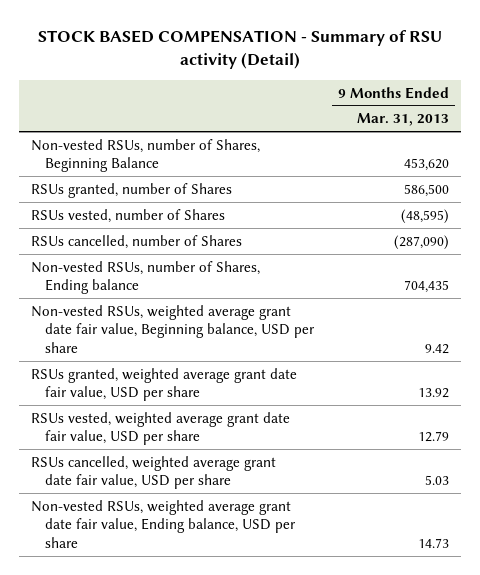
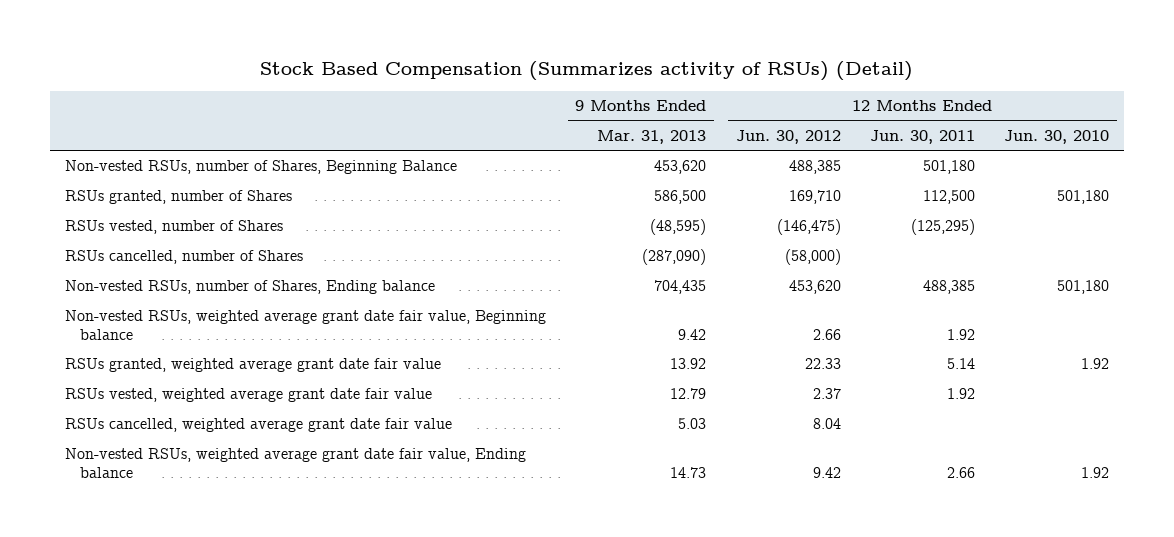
- STOCK BASED COMPENSATION - Summary of RSU activity (Detail)
+ Stock Based Compensation (Summarizes activity of RSUs) (Detail)
- | 9 Months Ended Mar. 31, 2013
+ | 9 Months Ended Mar. 31, 2013 | 12 Months Ended Jun. 30, 2012 | 12 Months Ended Jun. 30, 2011 | 12 Months Ended Jun. 30, 2010
- Non-vested RSUs, weighted average grant date fair value, Beginning balance, USD per share | 9.42
- RSUs granted, weighted average grant date fair value, USD per share | 13.92
- RSUs vested, weighted average grant date fair value, USD per share | 12.79
- RSUs cancelled, weighted average grant date fair value, USD per share | 5.03
- Non-vested RSUs, weighted average grant date fair value, Ending balance, USD per share | 14.73
+ Non-vested RSUs, weighted average grant date fair value, Beginning balance | 9.42 | 2.66 | 1.92 |
+ RSUs granted, weighted average grant date fair value | 13.92 | 22.33 | 5.14 | 1.92
+ RSUs vested, weighted average grant date fair value | 12.79 | 2.37 | 1.92 |
+ RSUs cancelled, weighted average grant date fair value | 5.03 | 8.04 | |
+ Non-vested RSUs, weighted average grant date fair value, Ending balance | 14.73 | 9.42 | 2.66 | 1.92

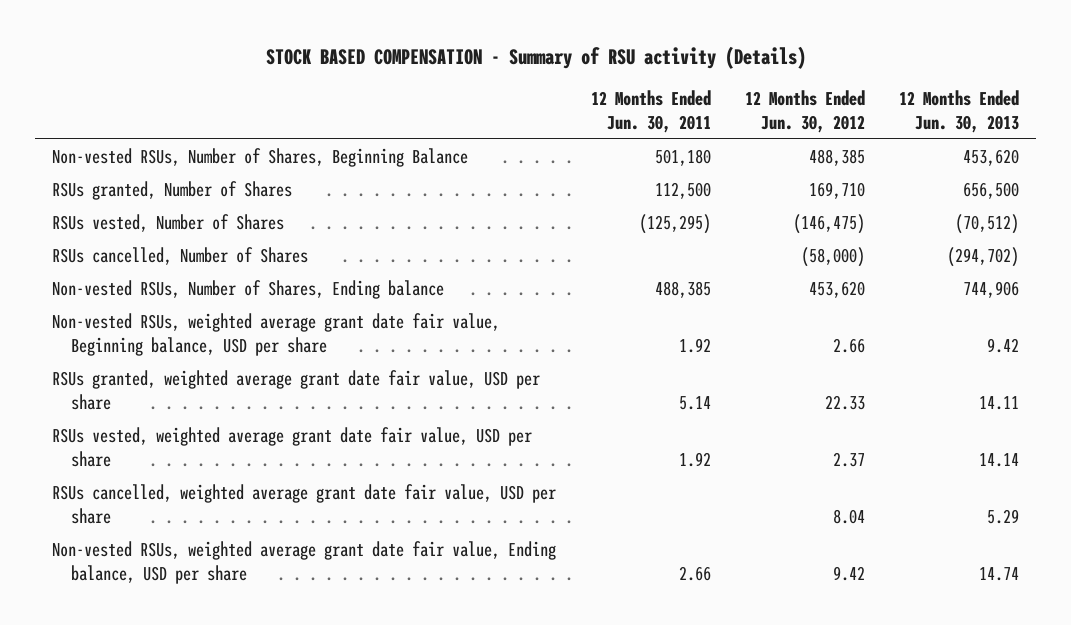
- Stock Based Compensation (Summarizes activity of RSUs) (Detail)
+ STOCK BASED COMPENSATION - Summary of RSU activity (Details)
- | 9 Months Ended Mar. 31, 2013 | 12 Months Ended Jun. 30, 2012 | 12 Months Ended Jun. 30, 2011 | 12 Months Ended Jun. 30, 2010
+ | 12 Months Ended Jun. 30, 2011 | 12 Months Ended Jun. 30, 2012 | 12 Months Ended Jun. 30, 2013
- Non-vested RSUs, number of Shares, Beginning Balance | 453,620 | 488,385 | 501,180 |
- RSUs granted, number of Shares | 586,500 | 169,710 | 112,500 | 501,180
- RSUs vested, number of Shares | (48,595) | (146,475) | (125,295) |
- RSUs cancelled, number of Shares | (287,090) | (58,000) | |
- Non-vested RSUs, number of Shares, Ending balance | 704,435 | 453,620 | 488,385 | 501,180
- Non-vested RSUs, weighted average grant date fair value, Beginning balance | 9.42 | 2.66 | 1.92 |
- RSUs granted, weighted average grant date fair value | 13.92 | 22.33 | 5.14 | 1.92
- RSUs vested, weighted average grant date fair value | 12.79 | 2.37 | 1.92 |
- RSUs cancelled, weighted average grant date fair value | 5.03 | 8.04 | |
- Non-vested RSUs, weighted average grant date fair value, Ending balance | 14.73 | 9.42 | 2.66 | 1.92
+ Non-vested RSUs, Number of Shares, Beginning Balance | 501,180 | 488,385 | 453,620
+ RSUs granted, Number of Shares | 112,500 | 169,710 | 656,500
+ RSUs vested, Number of Shares | (125,295) | (146,475) | (70,512)
+ RSUs cancelled, Number of Shares | | (58,000) | (294,702)
+ Non-vested RSUs, Number of Shares, Ending balance | 488,385 | 453,620 | 744,906
+ Non-vested RSUs, weighted average grant date fair value, Beginning balance, USD per share | 1.92 | 2.66 | 9.42
+ RSUs granted, weighted average grant date fair value, USD per share | 5.14 | 22.33 | 14.11
+ RSUs vested, weighted average grant date fair value, USD per share | 1.92 | 2.37 | 14.14
+ RSUs cancelled, weighted average grant date fair value, USD per share | | 8.04 | 5.29
+ Non-vested RSUs, weighted average grant date fair value, Ending balance, USD per share | 2.66 | 9.42 | 14.74

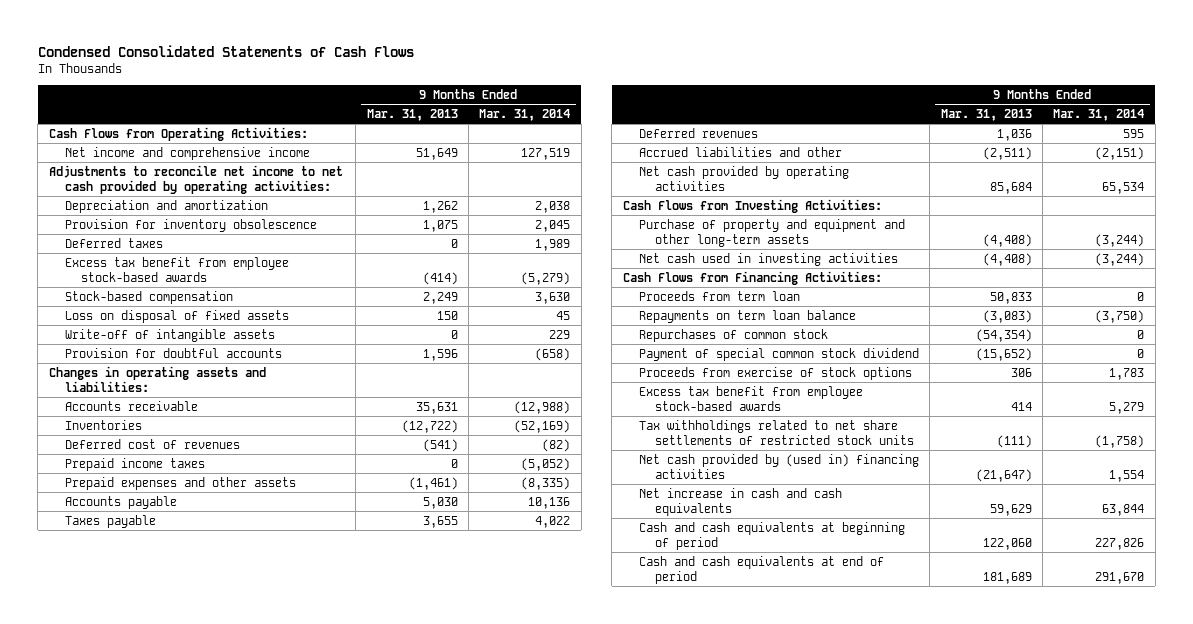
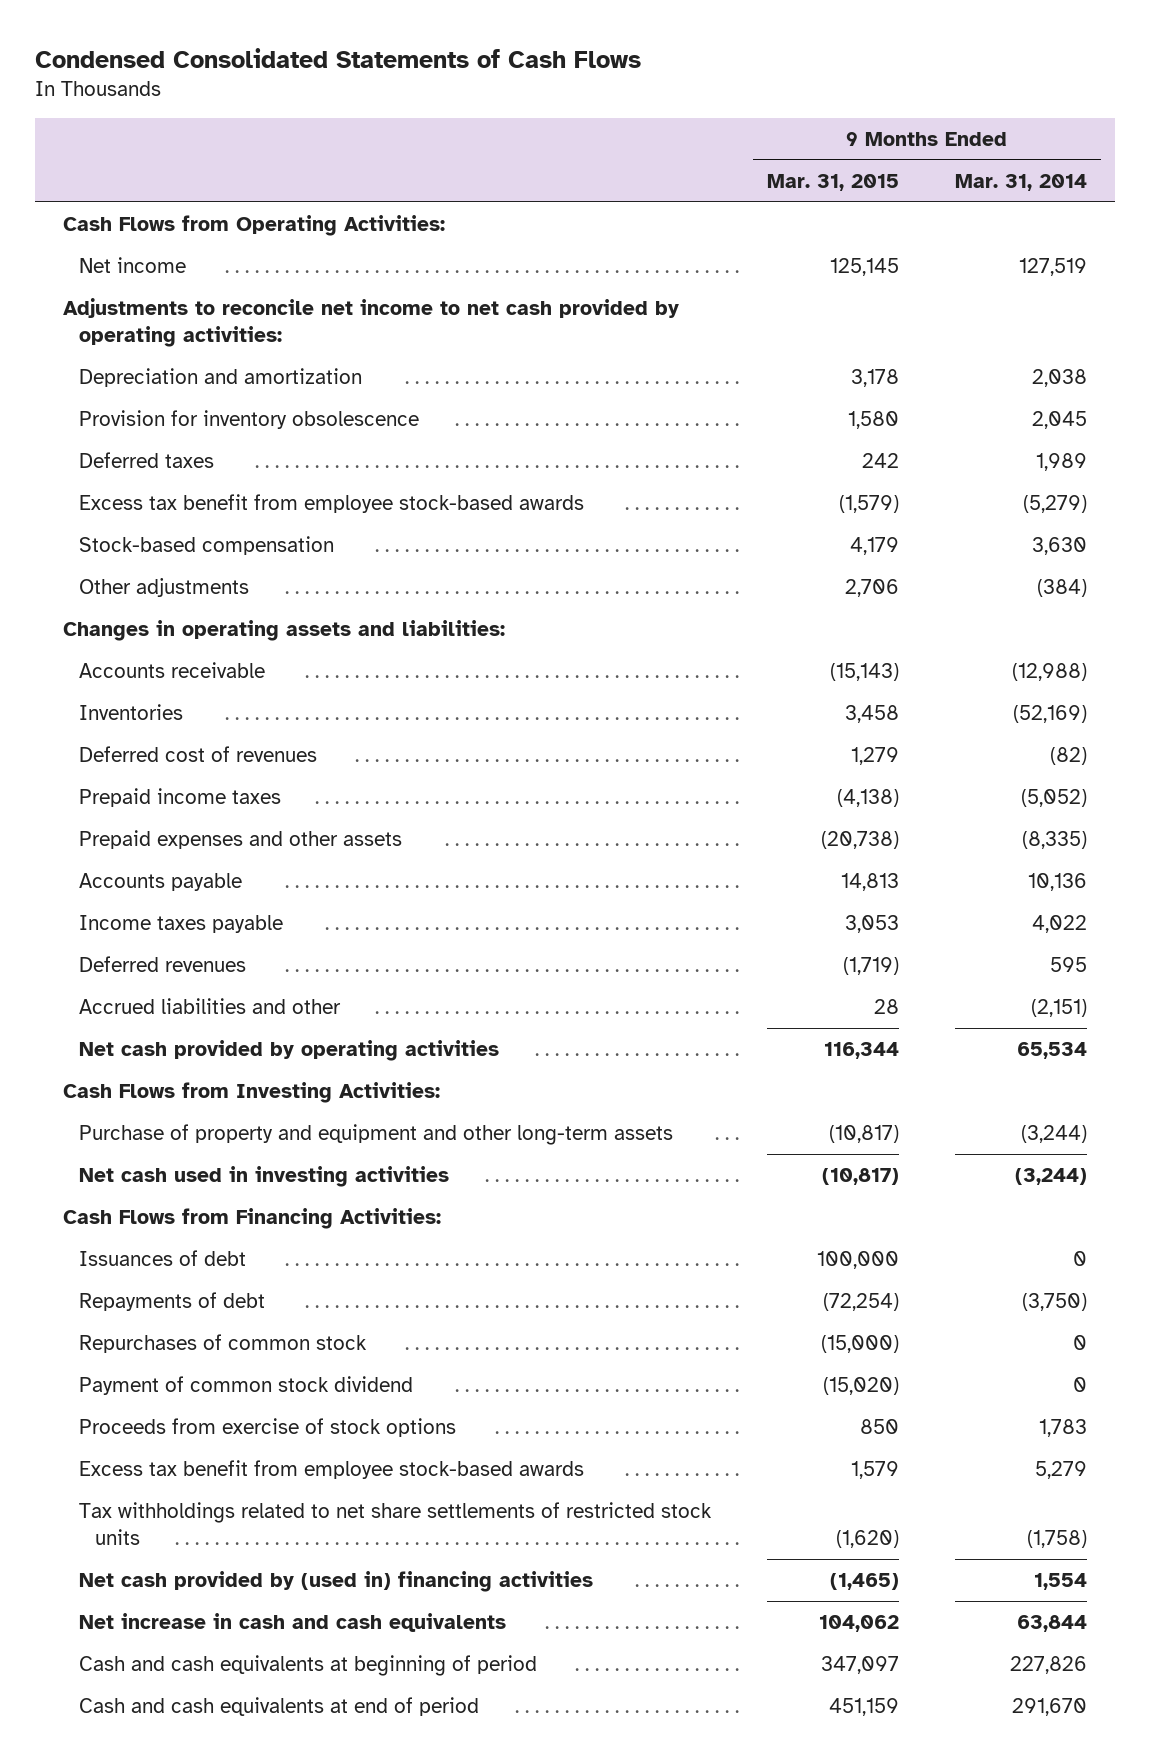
- | 9 Months Ended Mar. 31, 2013 | 9 Months Ended Mar. 31, 2014
+ | 9 Months Ended Mar. 31, 2015 | 9 Months Ended Mar. 31, 2014
- Net income and comprehensive income | 51,649 | 127,519
+ Net income | 125,145 | 127,519
- Loss on disposal of fixed assets | 150 | 45
- Write-off of intangible assets | 0 | 229
- Provision for doubtful accounts | 1,596 | (658)
+ Other adjustments | 2,706 | (384)
- Taxes payable | 3,655 | 4,022
+ Income taxes payable | 3,053 | 4,022
- Proceeds from term loan | 50,833 | 0
- Repayments on term loan balance | (3,083) | (3,750)
+ Issuances of debt | 100,000 | 0
+ Repayments of debt | (72,254) | (3,750)
- Payment of special common stock dividend | (15,652) | 0
+ Payment of common stock dividend | (15,020) | 0

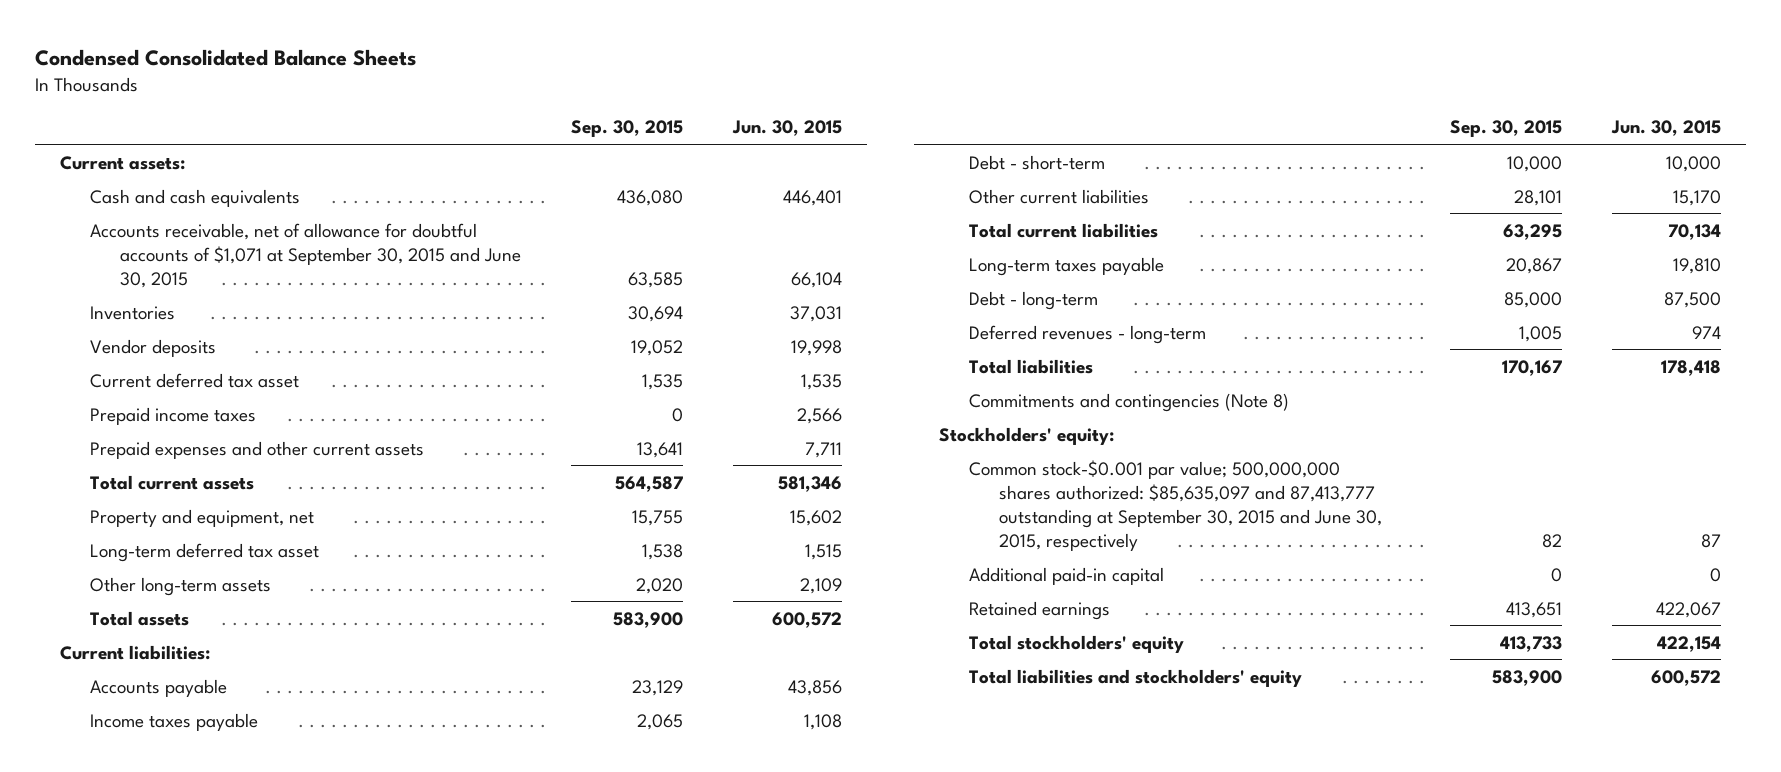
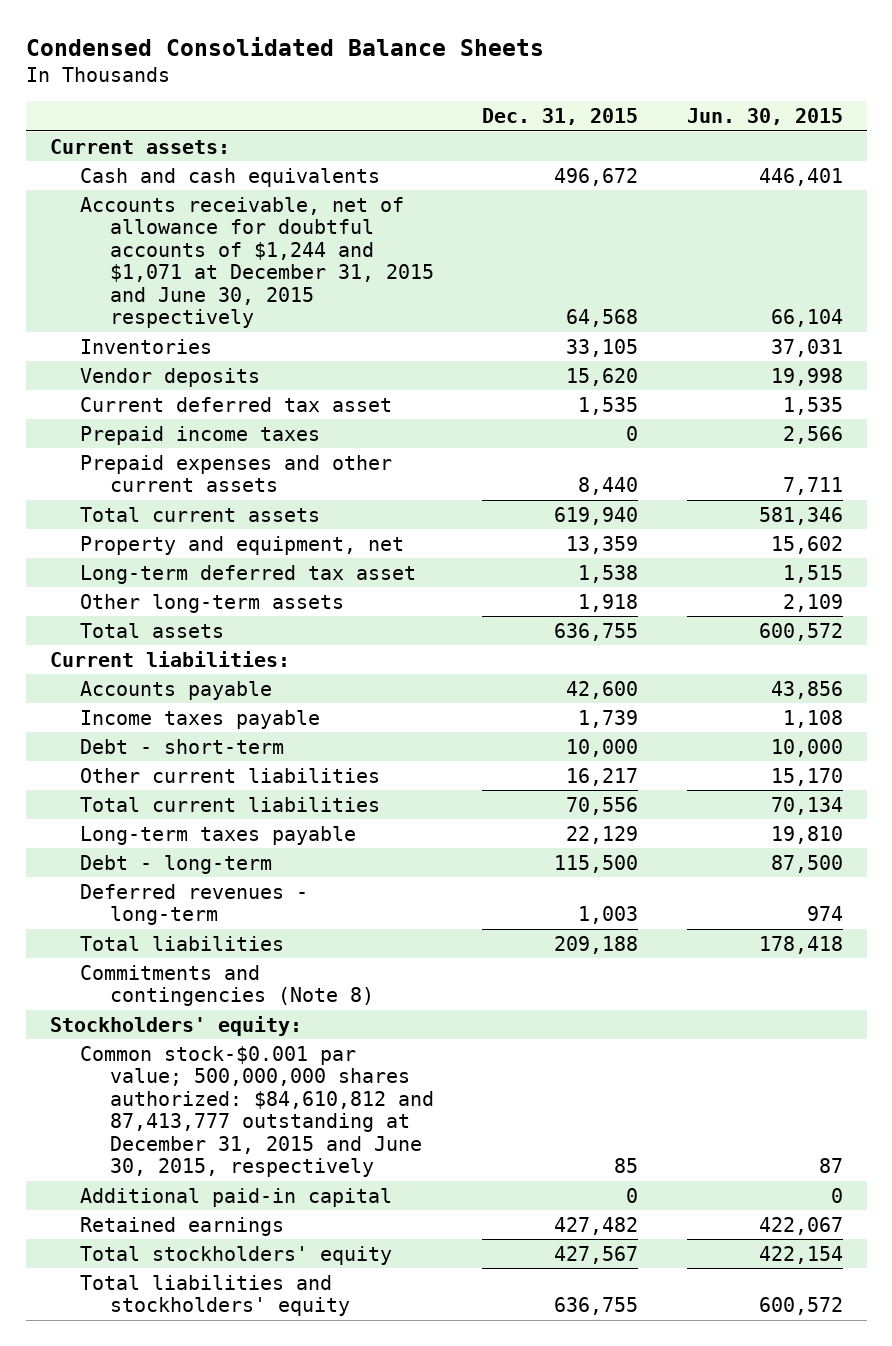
- | Sep. 30, 2015 | Jun. 30, 2015
+ | Dec. 31, 2015 | Jun. 30, 2015
- Accounts receivable, net of allowance for doubtful accounts of $1,071 at September 30, 2015 and June 30, 2015 | 63,585 | 66,104
+ Accounts receivable, net of allowance for doubtful accounts of $1,244 and $1,071 at December 31, 2015 and June 30, 2015 respectively | 64,568 | 66,104
- Common stock-$0.001 par value; 500,000,000 shares authorized: $85,635,097 and 87,413,777 outstanding at September 30, 2015 and June 30, 2015, respectively | 82 | 87
+ Common stock-$0.001 par value; 500,000,000 shares authorized: $84,610,812 and 87,413,777 outstanding at December 31, 2015 and June 30, 2015, respectively | 85 | 87

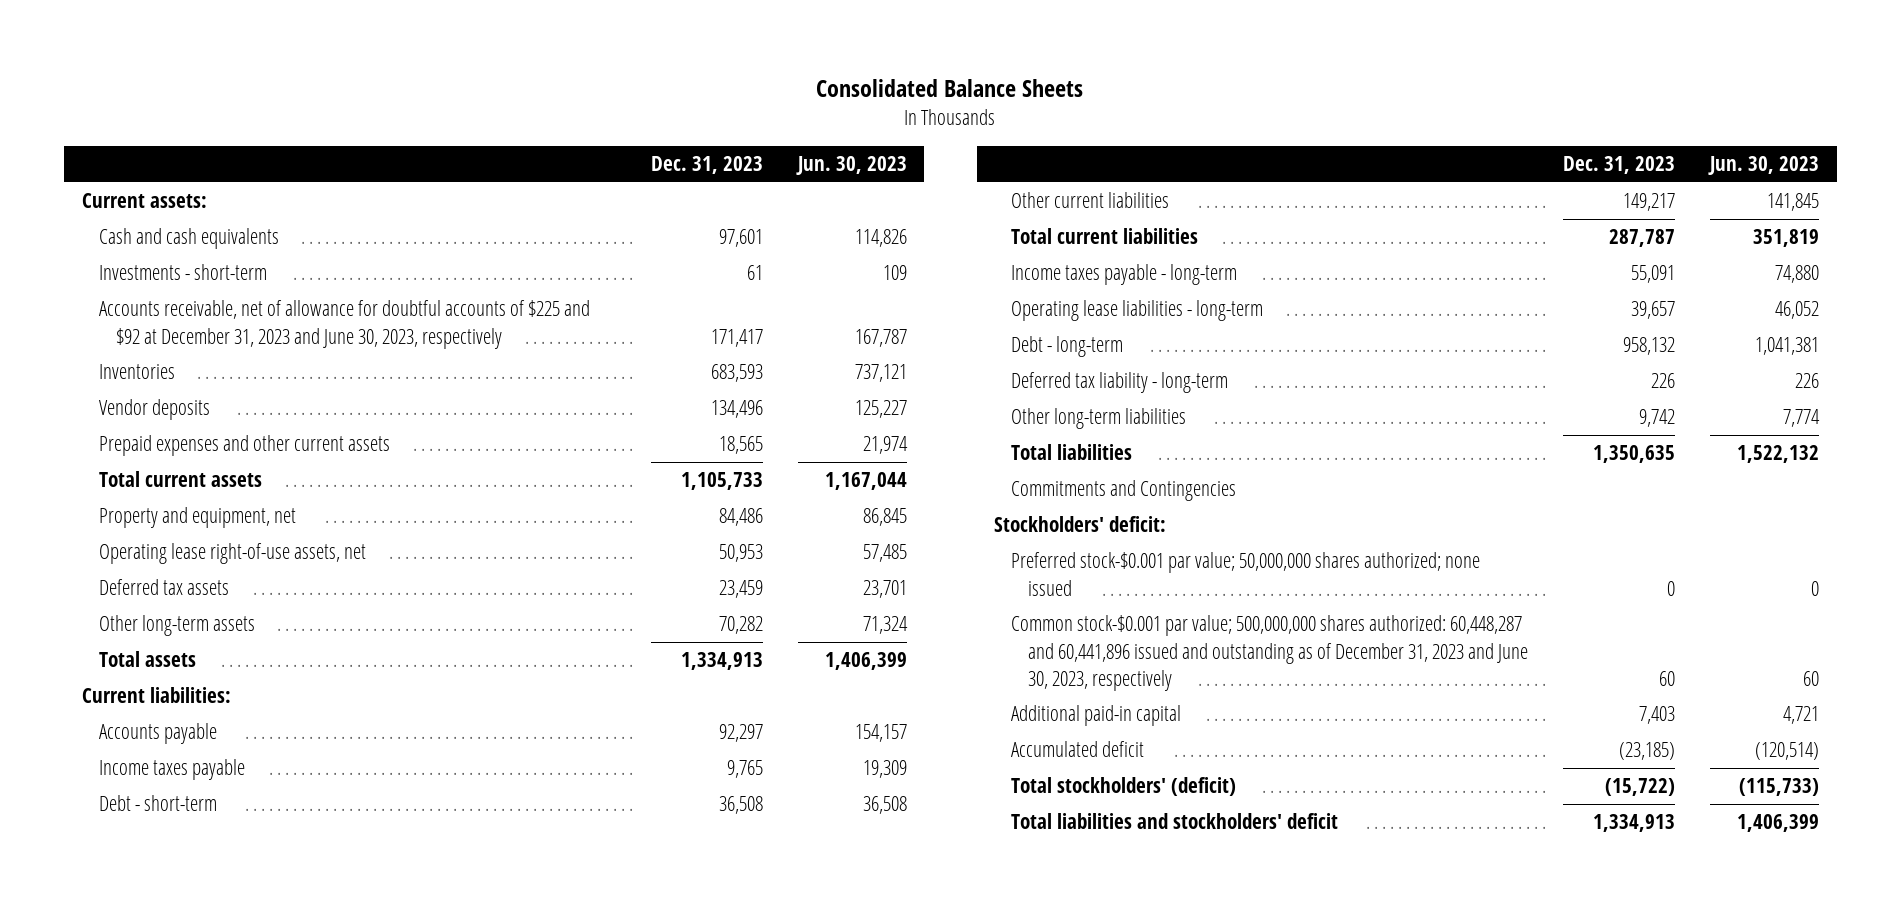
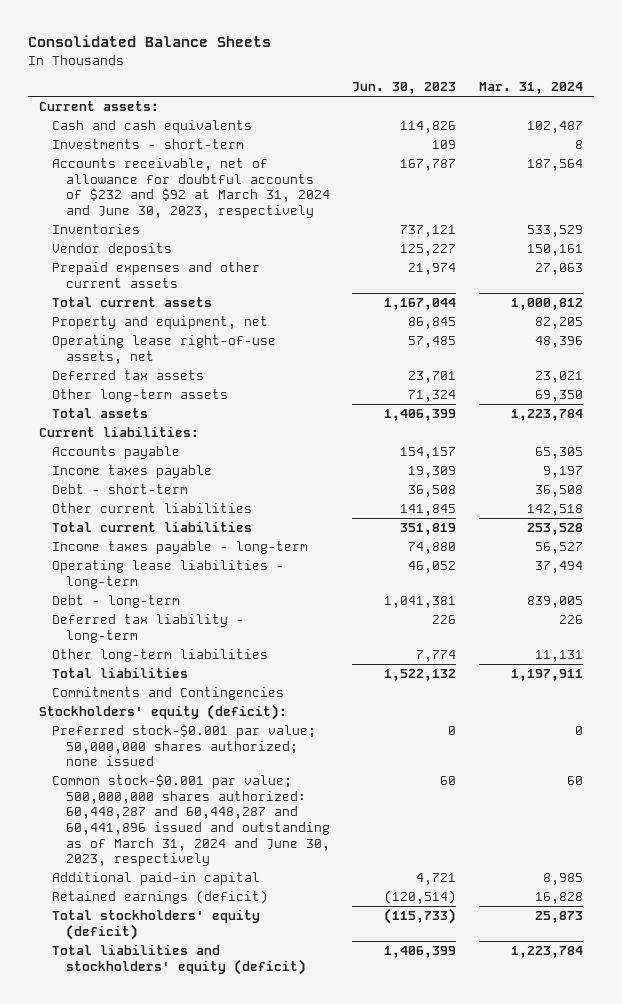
- | Dec. 31, 2023 | Jun. 30, 2023
+ | Jun. 30, 2023 | Mar. 31, 2024
- Accounts receivable, net of allowance for doubtful accounts of $225 and $92 at December 31, 2023 and June 30, 2023, respectively | 171,417 | 167,787
+ Accounts receivable, net of allowance for doubtful accounts of $232 and $92 at March 31, 2024 and June 30, 2023, respectively | 167,787 | 187,564
- Stockholders' deficit:
+ Stockholders' equity (deficit):
- Common stock-$0.001 par value; 500,000,000 shares authorized: 60,448,287 and 60,441,896 issued and outstanding as of December 31, 2023 and June 30, 2023, respectively | 60 | 60
+ Common stock-$0.001 par value; 500,000,000 shares authorized: 60,448,287 and 60,448,287 and 60,441,896 issued and outstanding as of March 31, 2024 and June 30, 2023, respectively | 60 | 60
- Accumulated deficit | (23,185) | (120,514)
- Total stockholders' (deficit) | (15,722) | (115,733)
- Total liabilities and stockholders' deficit | 1,334,913 | 1,406,399
+ Retained earnings (deficit) | (120,514) | 16,828
+ Total stockholders' equity (deficit) | (115,733) | 25,873
+ Total liabilities and stockholders' equity (deficit) | 1,406,399 | 1,223,784

